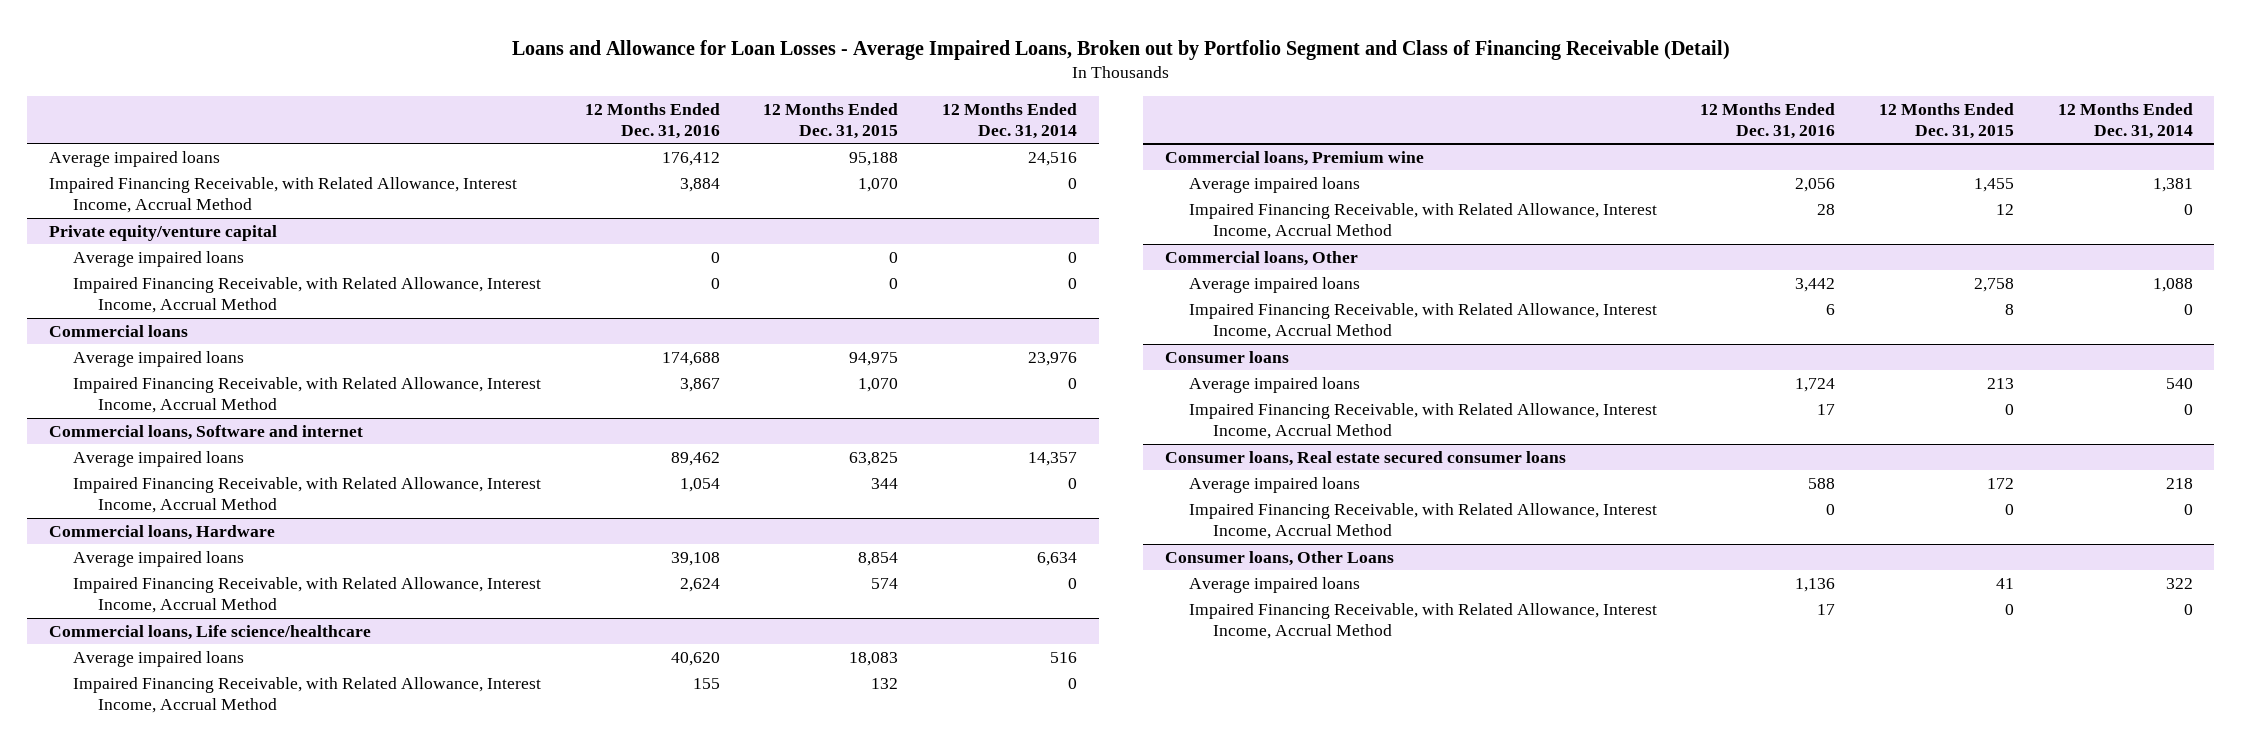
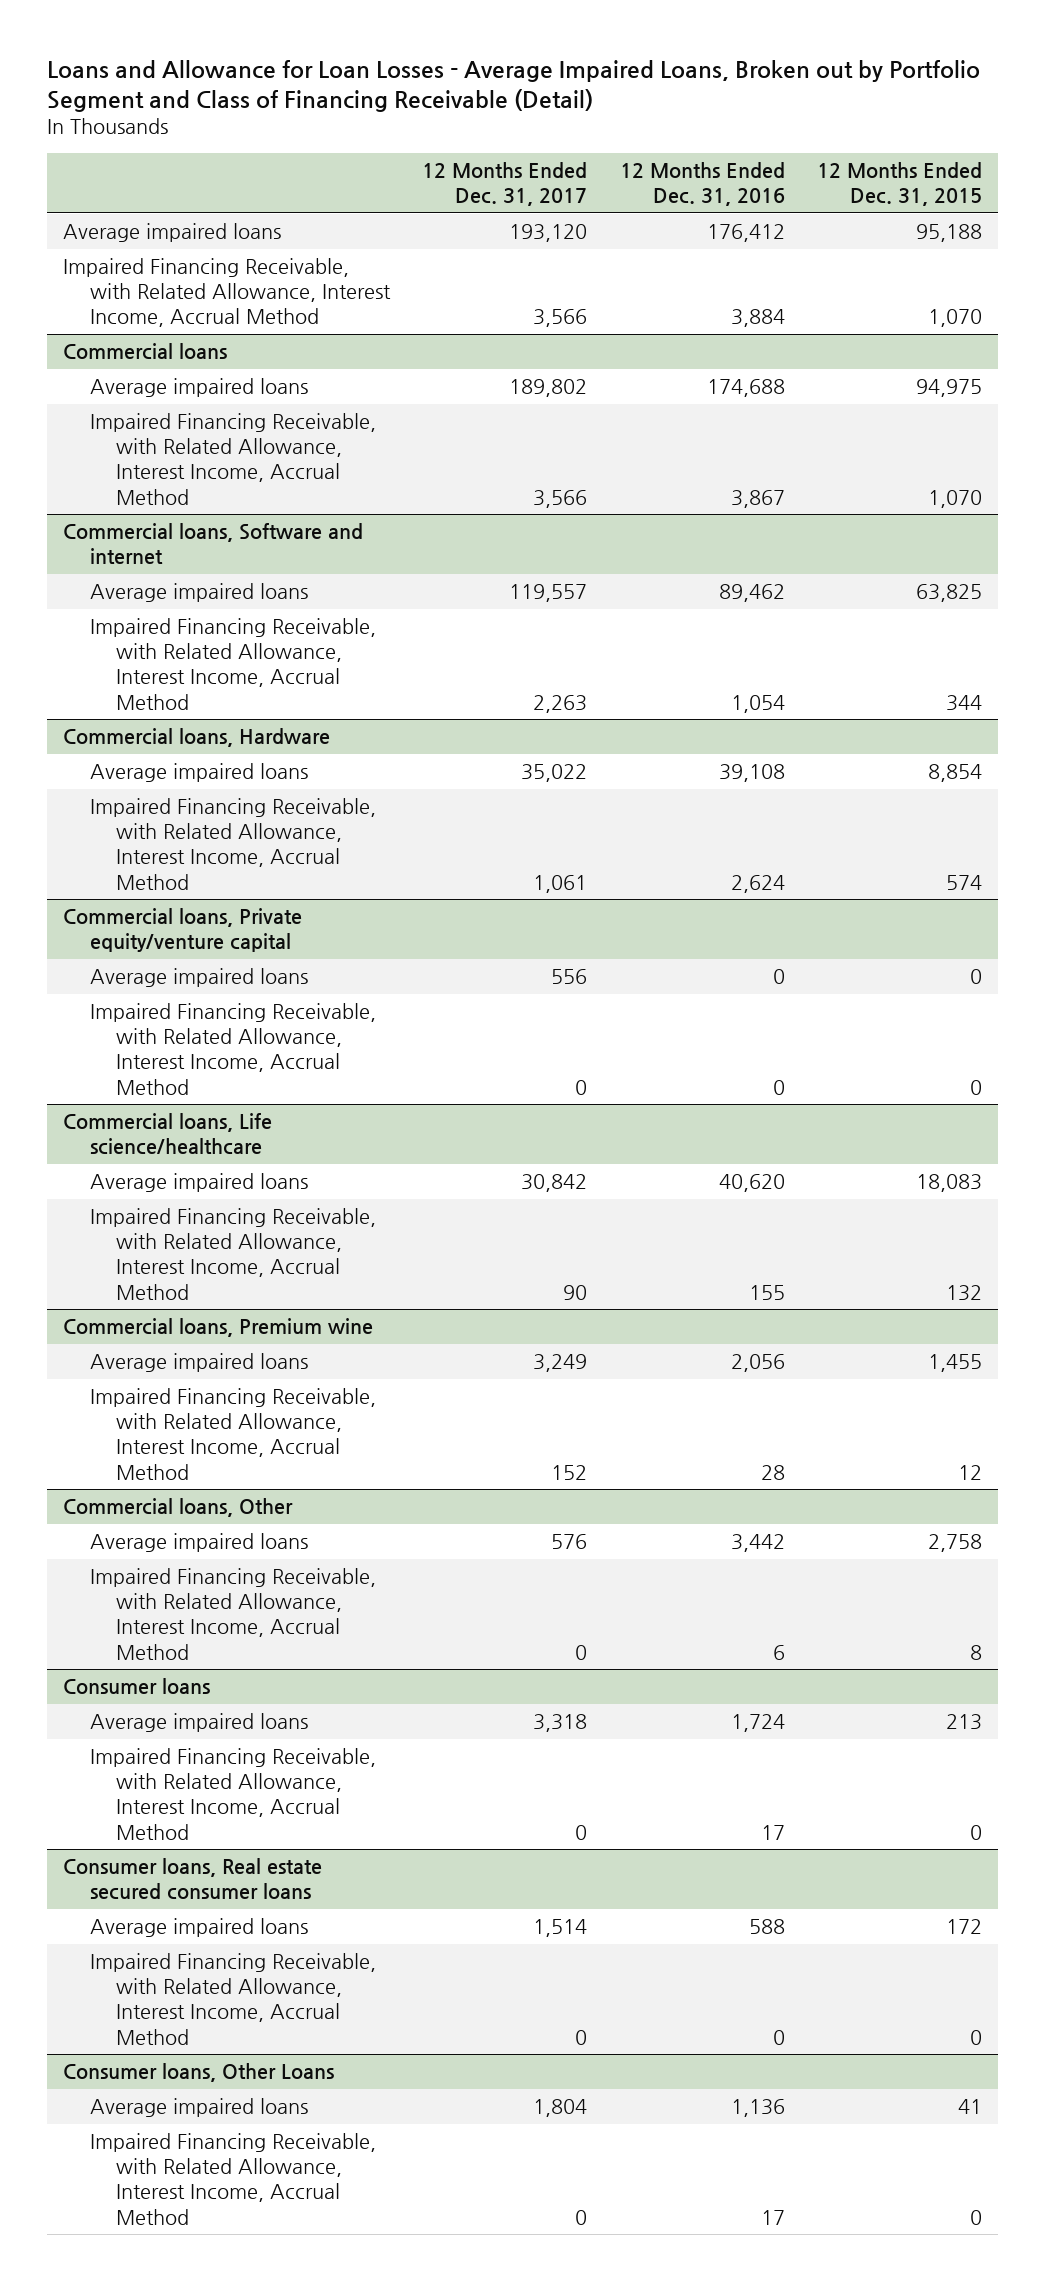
- | 12 Months Ended Dec. 31, 2016 | 12 Months Ended Dec. 31, 2015 | 12 Months Ended Dec. 31, 2014
+ | 12 Months Ended Dec. 31, 2017 | 12 Months Ended Dec. 31, 2016 | 12 Months Ended Dec. 31, 2015
- Private equity/venture capital
- Average impaired loans | 0 | 0 | 0
- Impaired Financing Receivable, with Related Allowance, Interest Income, Accrual Method | 0 | 0 | 0
+ Commercial loans, Private equity/venture capital
+ Average impaired loans | 556 | 0 | 0
+ Impaired Financing Receivable, with Related Allowance, Interest Income, Accrual Method | 0 | 0 | 0

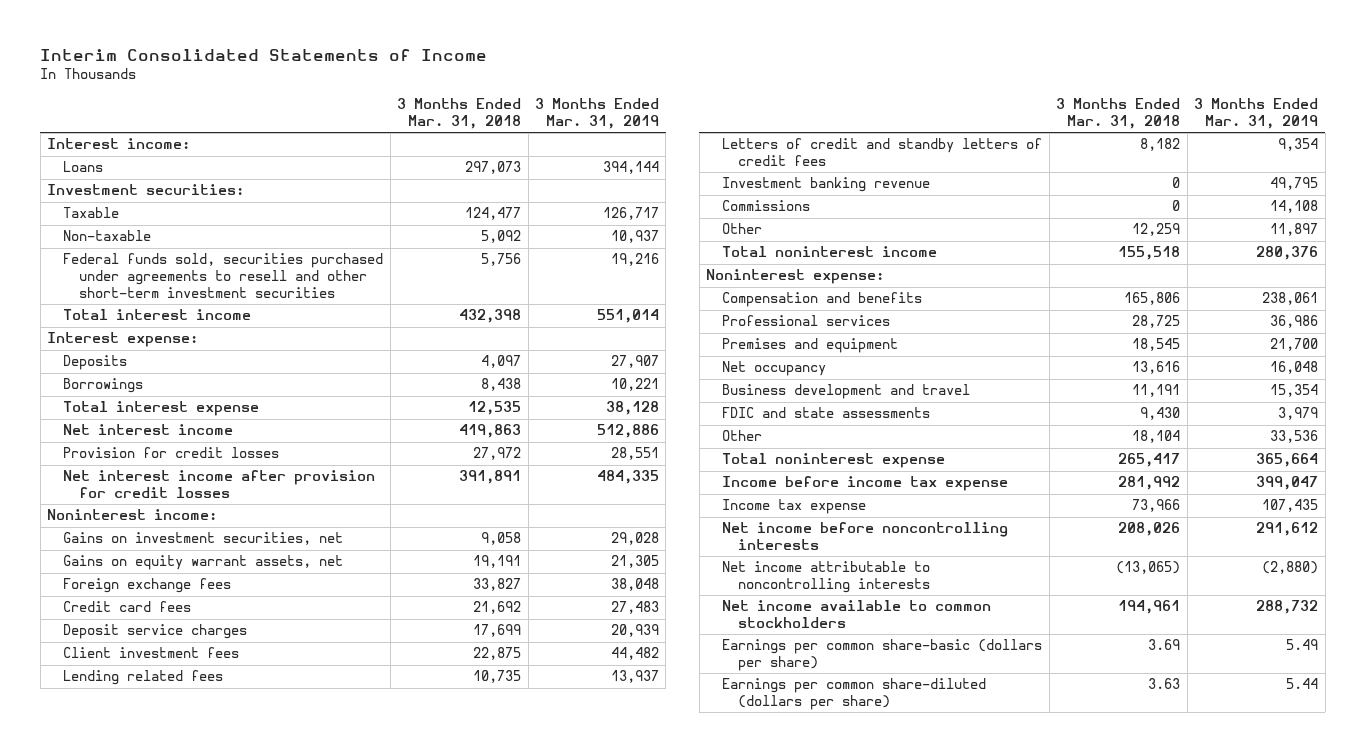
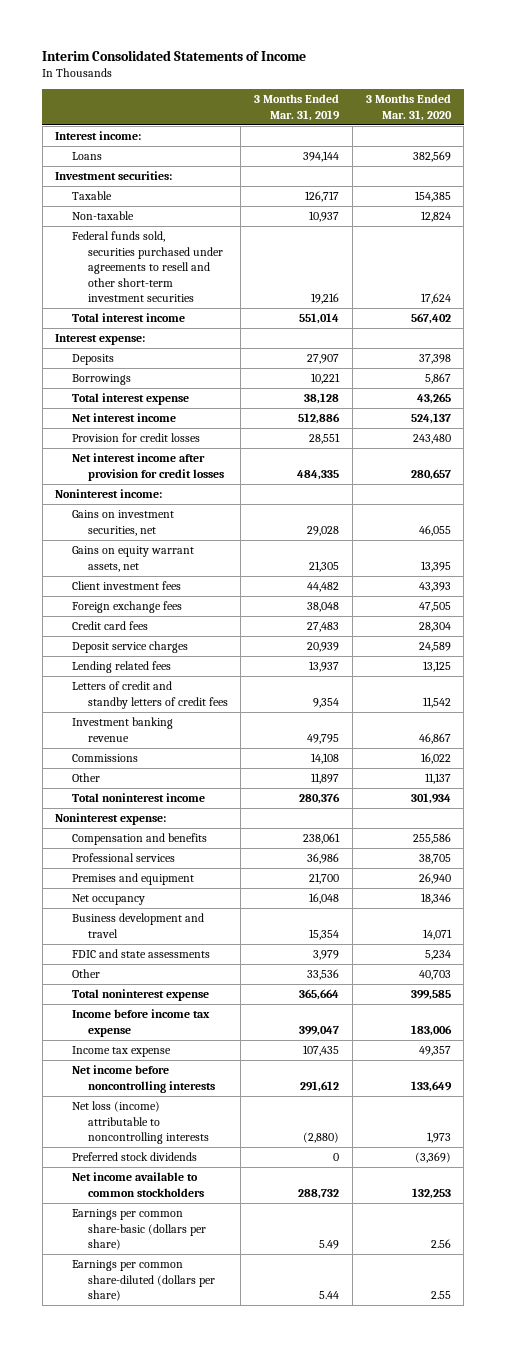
- | 3 Months Ended Mar. 31, 2018 | 3 Months Ended Mar. 31, 2019
+ | 3 Months Ended Mar. 31, 2019 | 3 Months Ended Mar. 31, 2020
moved up: Client investment fees | 44,482 | 43,393
- Net income attributable to noncontrolling interests | (13,065) | (2,880)
+ Net loss (income) attributable to noncontrolling interests | (2,880) | 1,973
+ Preferred stock dividends | 0 | (3,369)

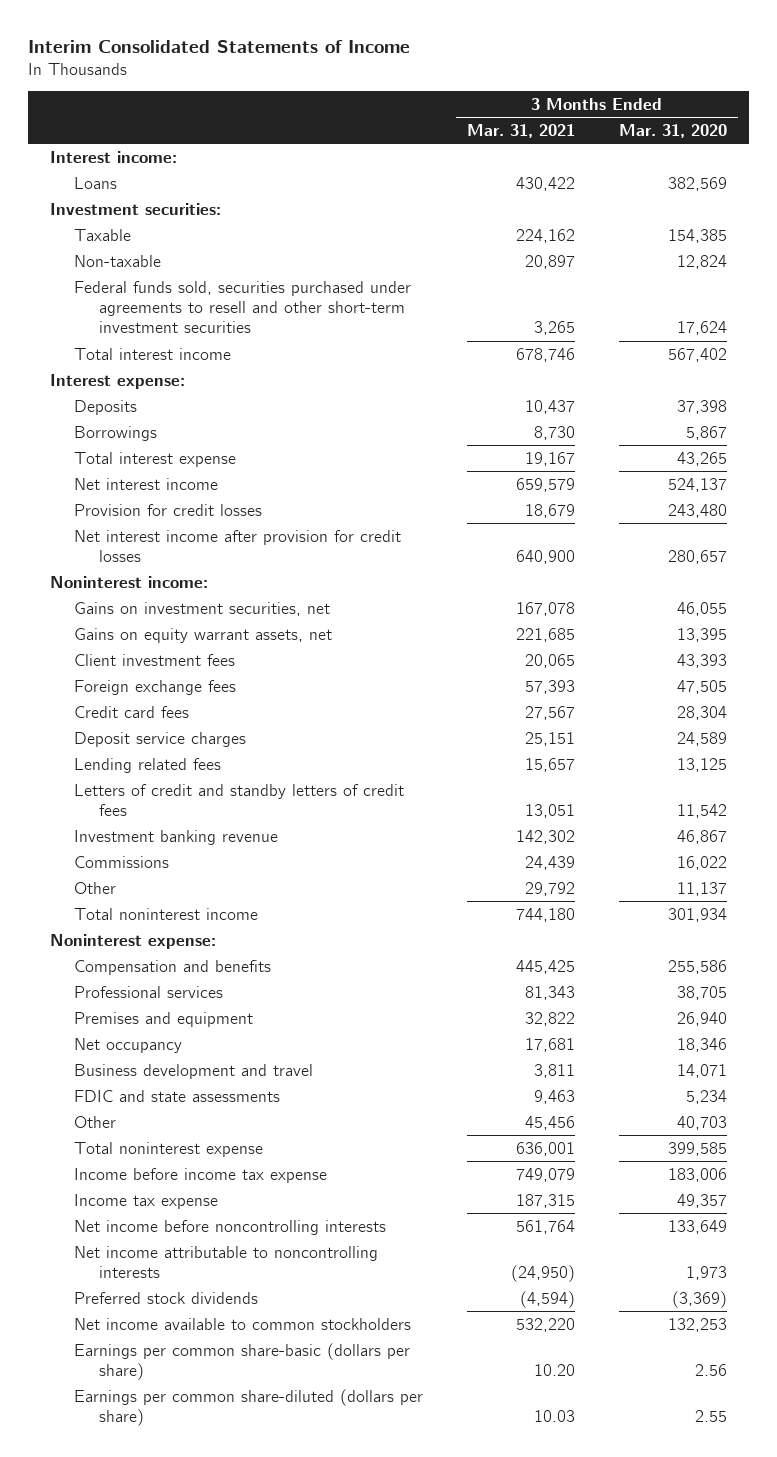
- | 3 Months Ended Mar. 31, 2019 | 3 Months Ended Mar. 31, 2020
+ | 3 Months Ended Mar. 31, 2021 | 3 Months Ended Mar. 31, 2020
- Net loss (income) attributable to noncontrolling interests | (2,880) | 1,973
+ Net income attributable to noncontrolling interests | (24,950) | 1,973

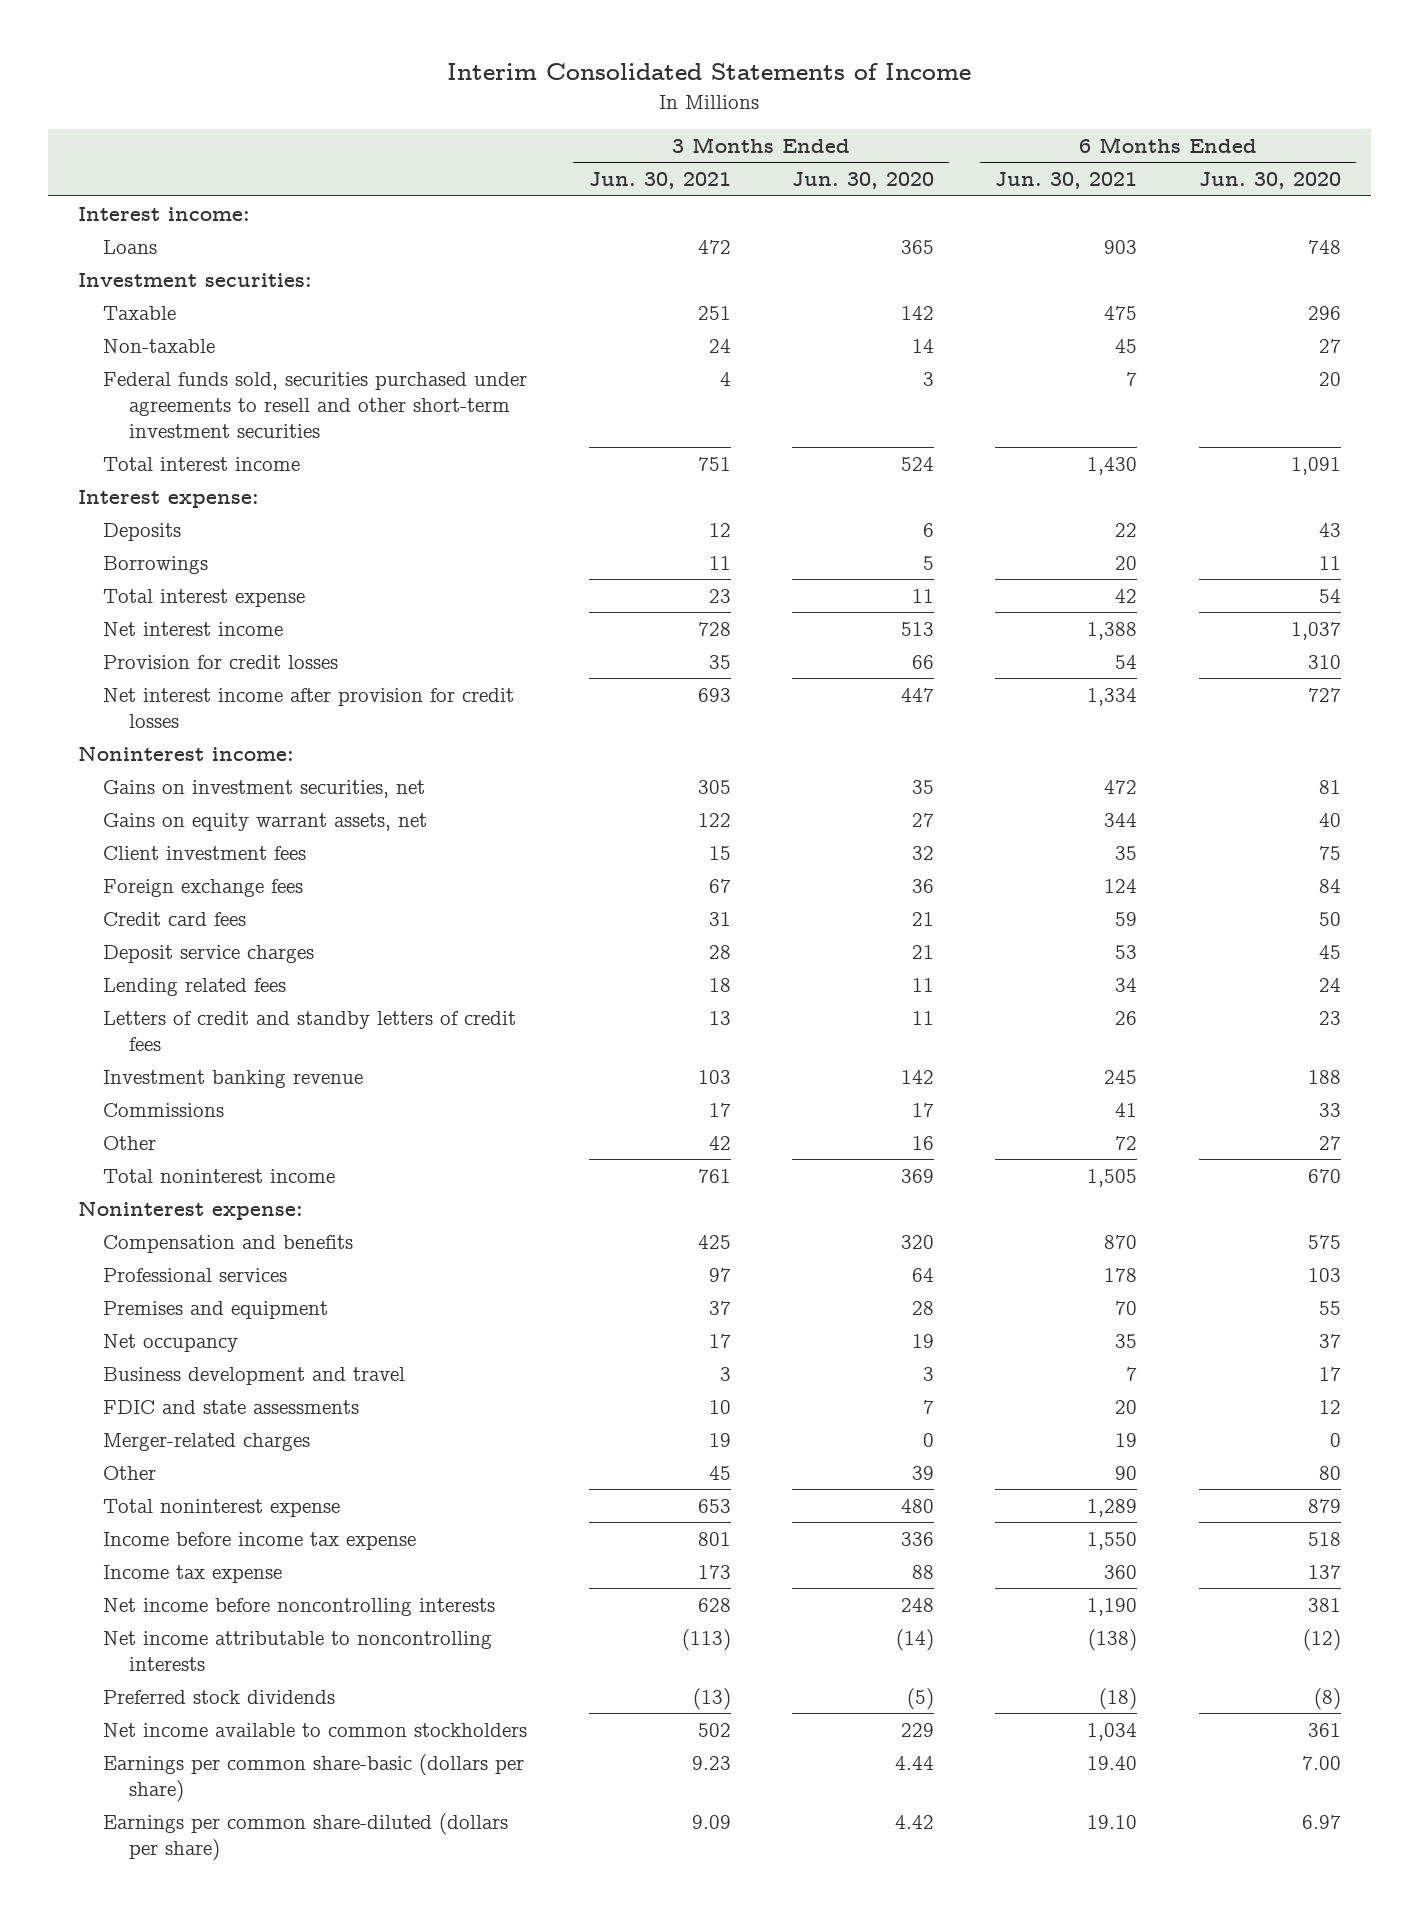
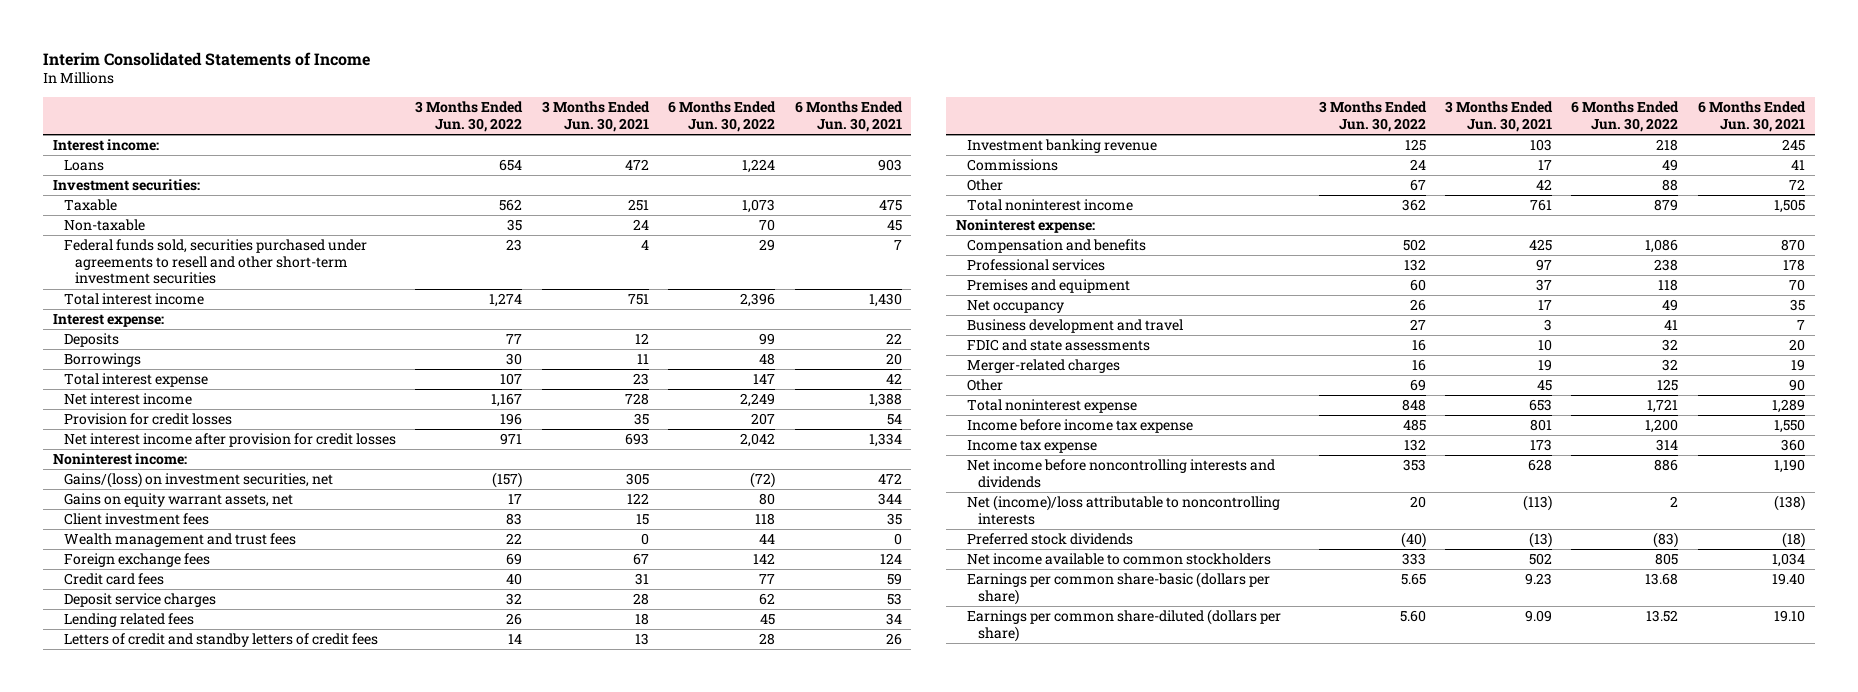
- | 3 Months Ended Jun. 30, 2021 | 3 Months Ended Jun. 30, 2020 | 6 Months Ended Jun. 30, 2021 | 6 Months Ended Jun. 30, 2020
+ | 3 Months Ended Jun. 30, 2022 | 3 Months Ended Jun. 30, 2021 | 6 Months Ended Jun. 30, 2022 | 6 Months Ended Jun. 30, 2021
- Gains on investment securities, net | 305 | 35 | 472 | 81
+ Gains/(loss) on investment securities, net | (157) | 305 | (72) | 472
+ Wealth management and trust fees | 22 | 0 | 44 | 0
- Net income before noncontrolling interests | 628 | 248 | 1,190 | 381
- Net income attributable to noncontrolling interests | (113) | (14) | (138) | (12)
+ Net income before noncontrolling interests and dividends | 353 | 628 | 886 | 1,190
+ Net (income)/loss attributable to noncontrolling interests | 20 | (113) | 2 | (138)

